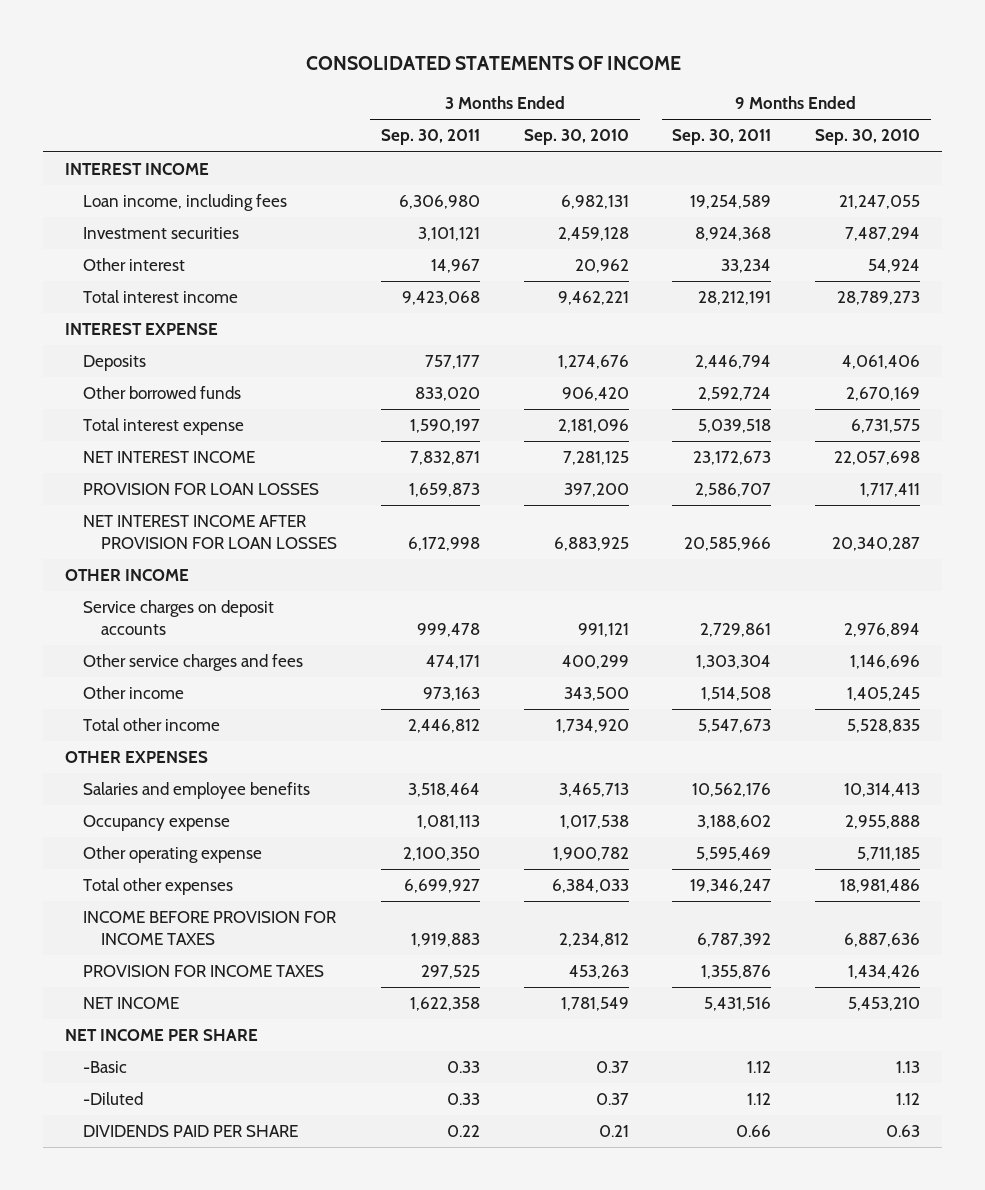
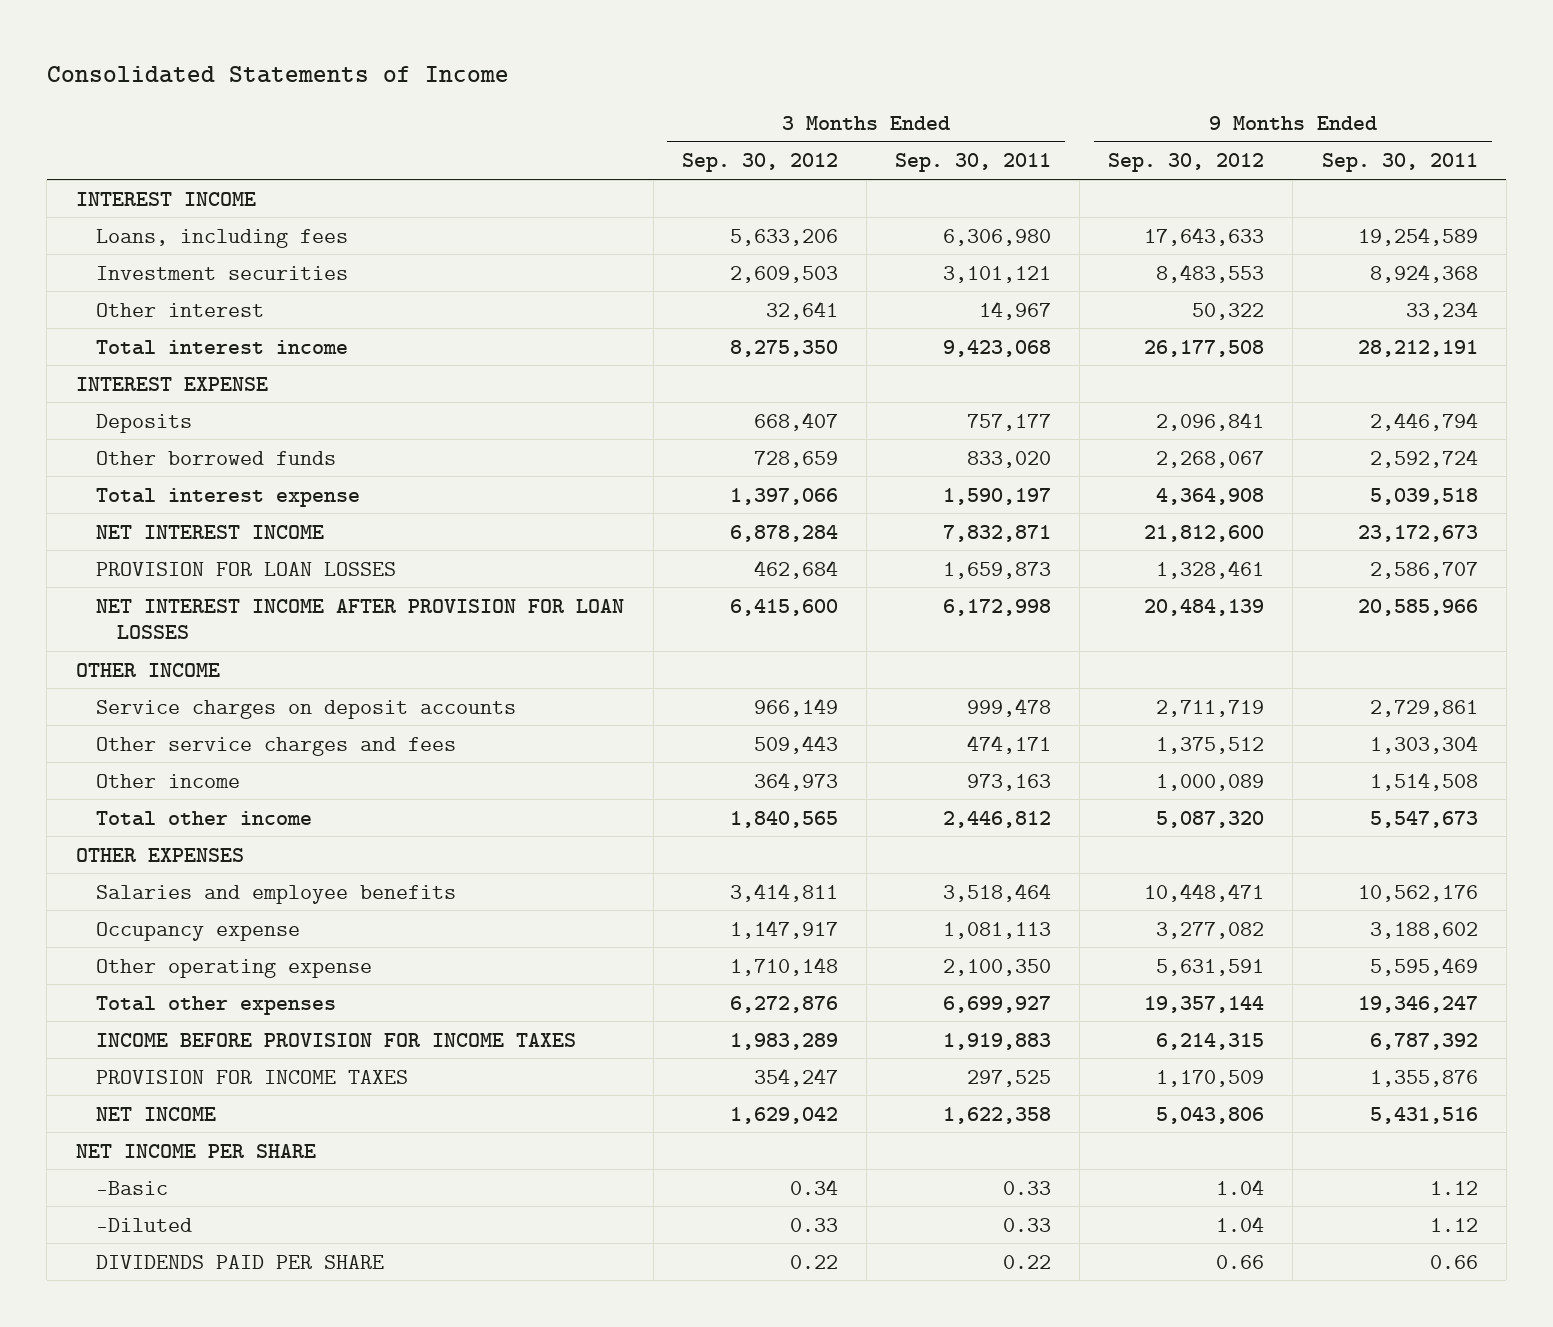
- CONSOLIDATED STATEMENTS OF INCOME
+ Consolidated Statements of Income
- | 3 Months Ended Sep. 30, 2011 | 3 Months Ended Sep. 30, 2010 | 9 Months Ended Sep. 30, 2011 | 9 Months Ended Sep. 30, 2010
+ | 3 Months Ended Sep. 30, 2012 | 3 Months Ended Sep. 30, 2011 | 9 Months Ended Sep. 30, 2012 | 9 Months Ended Sep. 30, 2011
- Loan income, including fees | 6,306,980 | 6,982,131 | 19,254,589 | 21,247,055
+ Loans, including fees | 5,633,206 | 6,306,980 | 17,643,633 | 19,254,589

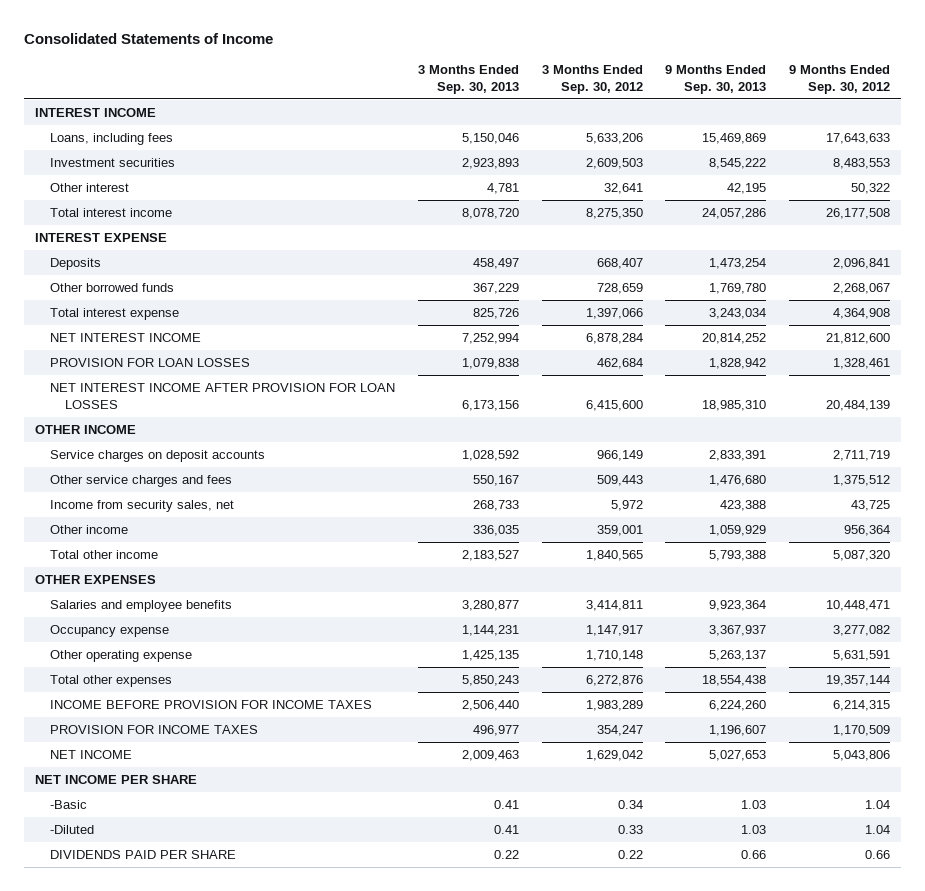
- | 3 Months Ended Sep. 30, 2012 | 3 Months Ended Sep. 30, 2011 | 9 Months Ended Sep. 30, 2012 | 9 Months Ended Sep. 30, 2011
+ | 3 Months Ended Sep. 30, 2013 | 3 Months Ended Sep. 30, 2012 | 9 Months Ended Sep. 30, 2013 | 9 Months Ended Sep. 30, 2012
- Other income | 364,973 | 973,163 | 1,000,089 | 1,514,508
+ Income from security sales, net | 268,733 | 5,972 | 423,388 | 43,725
+ Other income | 336,035 | 359,001 | 1,059,929 | 956,364

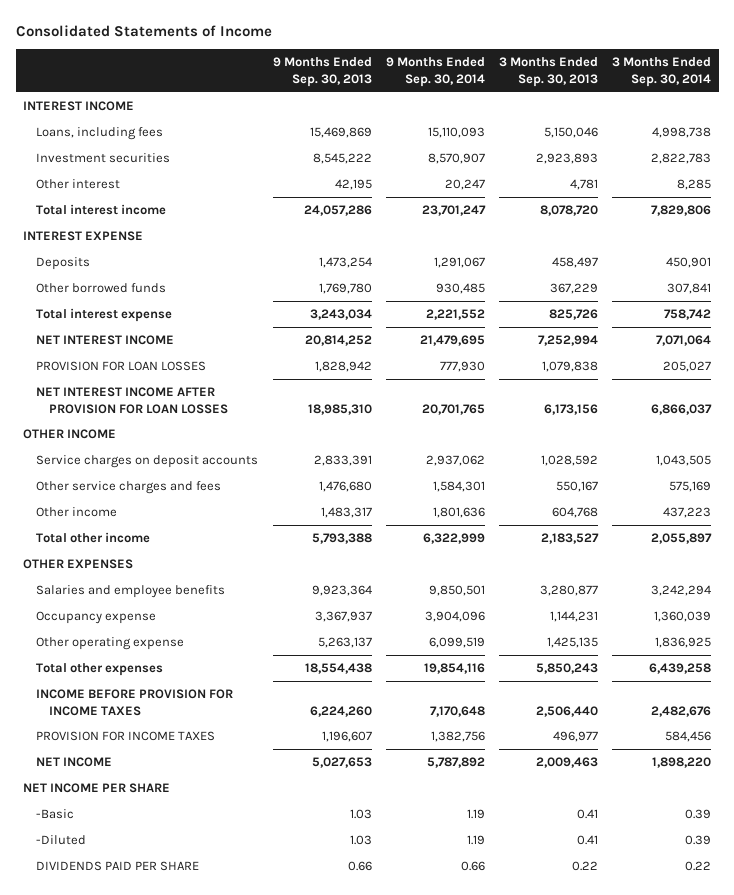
- | 3 Months Ended Sep. 30, 2013 | 3 Months Ended Sep. 30, 2012 | 9 Months Ended Sep. 30, 2013 | 9 Months Ended Sep. 30, 2012
+ | 9 Months Ended Sep. 30, 2013 | 9 Months Ended Sep. 30, 2014 | 3 Months Ended Sep. 30, 2013 | 3 Months Ended Sep. 30, 2014
- Income from security sales, net | 268,733 | 5,972 | 423,388 | 43,725
- Other income | 336,035 | 359,001 | 1,059,929 | 956,364
+ Other income | 1,483,317 | 1,801,636 | 604,768 | 437,223

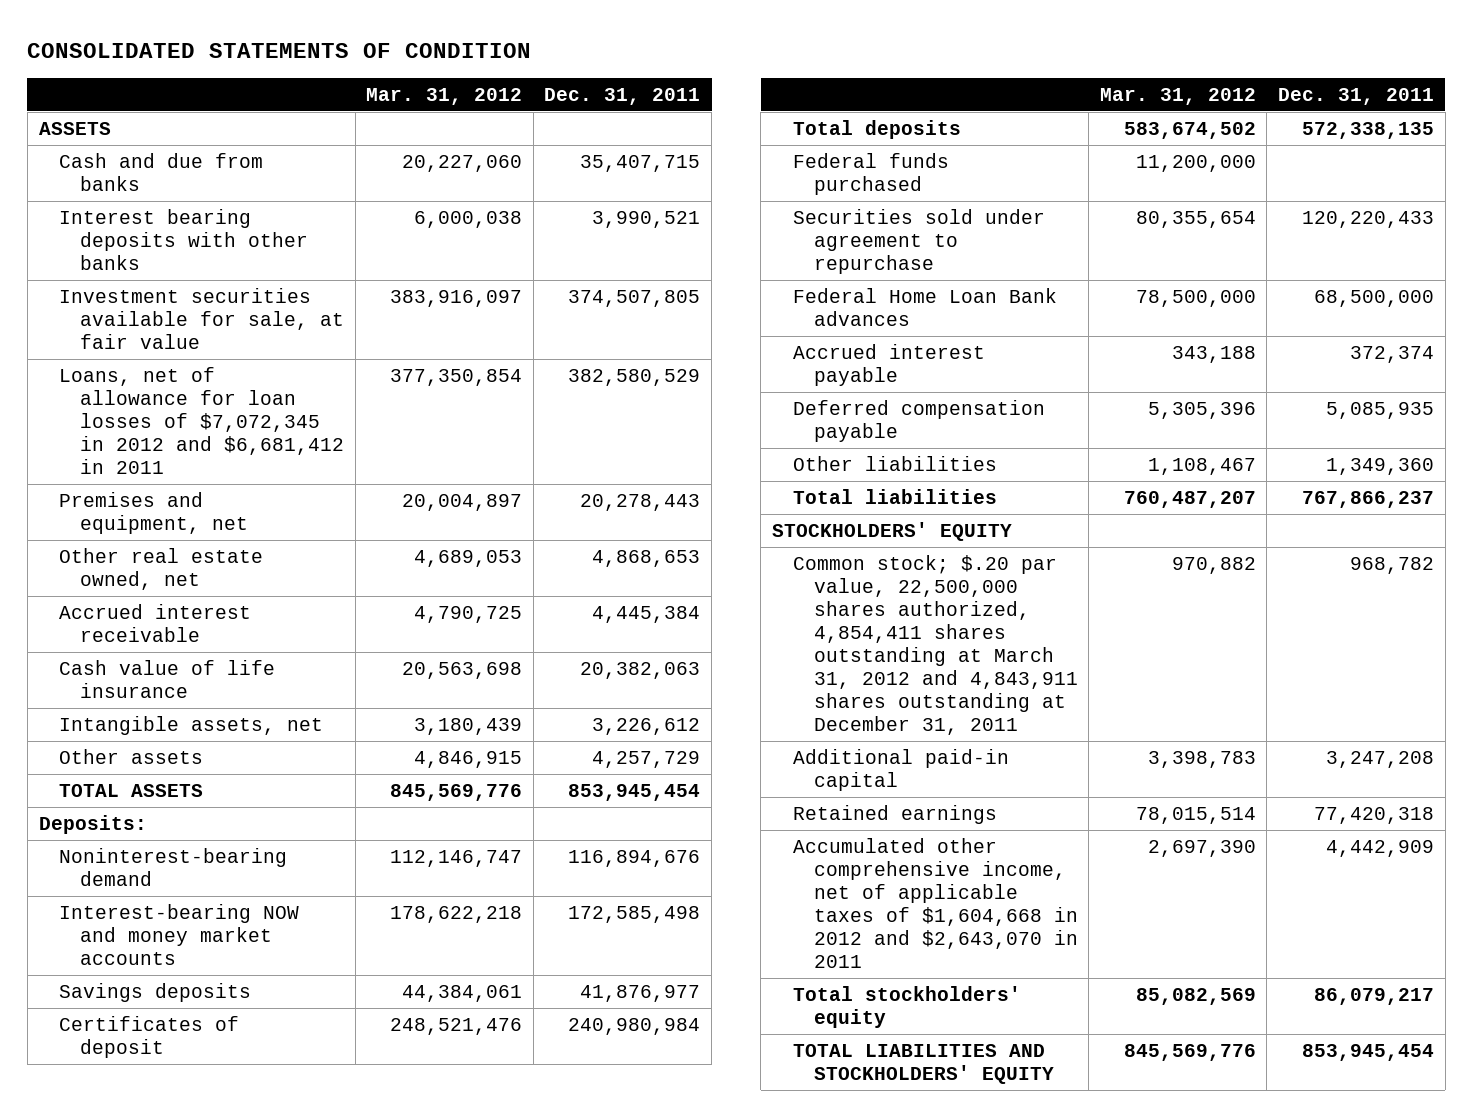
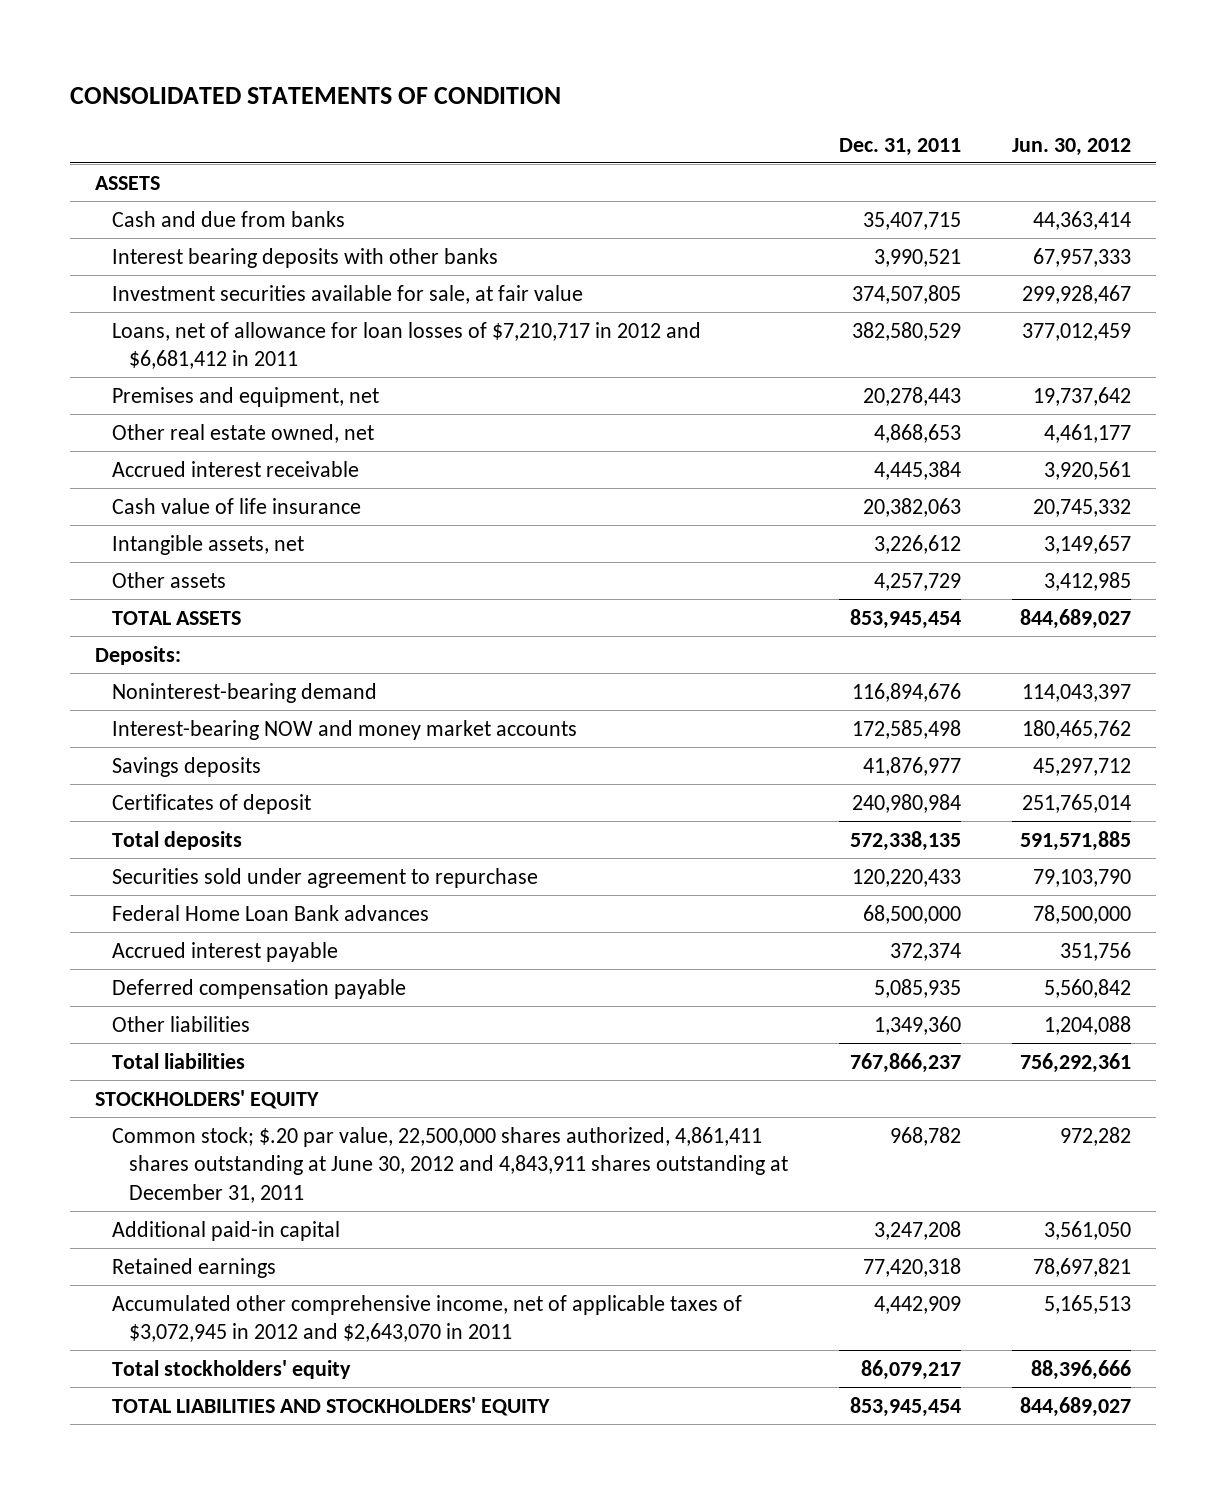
- | Mar. 31, 2012 | Dec. 31, 2011
+ | Dec. 31, 2011 | Jun. 30, 2012
- Loans, net of allowance for loan losses of $7,072,345 in 2012 and $6,681,412 in 2011 | 377,350,854 | 382,580,529
+ Loans, net of allowance for loan losses of $7,210,717 in 2012 and $6,681,412 in 2011 | 382,580,529 | 377,012,459
- Federal funds purchased | 11,200,000 |
- Common stock; $.20 par value, 22,500,000 shares authorized, 4,854,411 shares outstanding at March 31, 2012 and 4,843,911 shares outstanding at December 31, 2011 | 970,882 | 968,782
+ Common stock; $.20 par value, 22,500,000 shares authorized, 4,861,411 shares outstanding at June 30, 2012 and 4,843,911 shares outstanding at December 31, 2011 | 968,782 | 972,282
- Accumulated other comprehensive income, net of applicable taxes of $1,604,668 in 2012 and $2,643,070 in 2011 | 2,697,390 | 4,442,909
+ Accumulated other comprehensive income, net of applicable taxes of $3,072,945 in 2012 and $2,643,070 in 2011 | 4,442,909 | 5,165,513

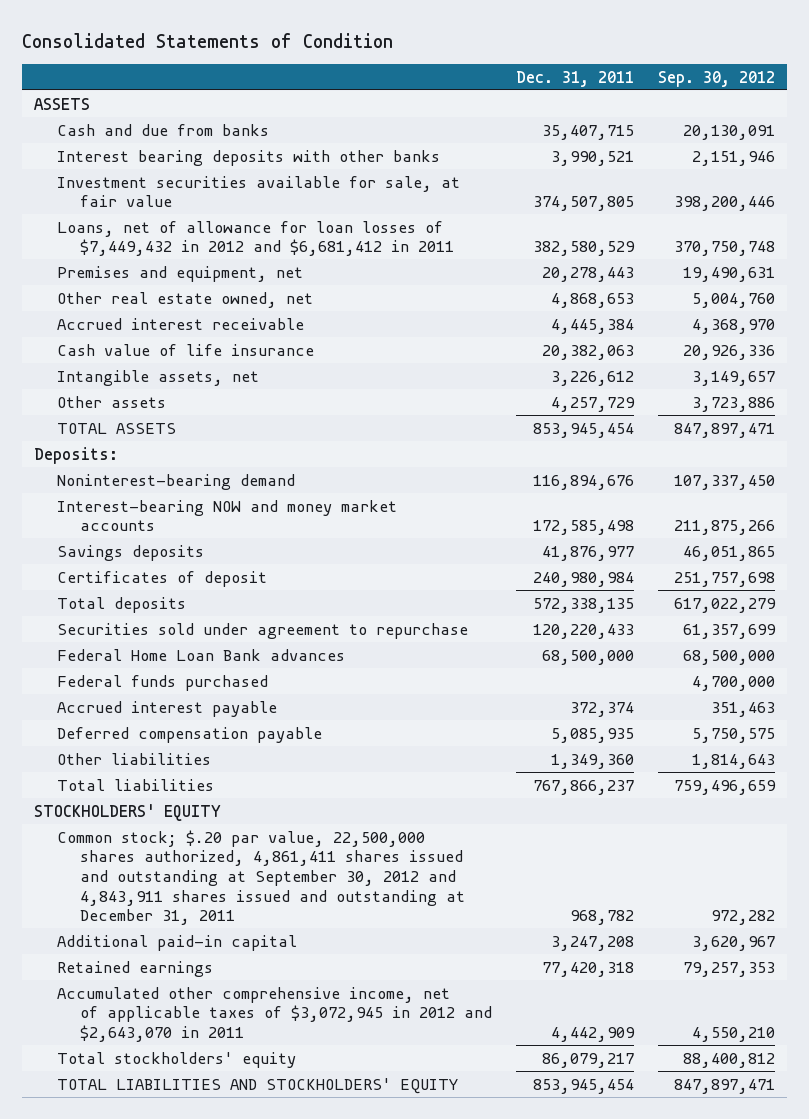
- CONSOLIDATED STATEMENTS OF CONDITION
+ Consolidated Statements of Condition
- | Dec. 31, 2011 | Jun. 30, 2012
+ | Dec. 31, 2011 | Sep. 30, 2012
- Loans, net of allowance for loan losses of $7,210,717 in 2012 and $6,681,412 in 2011 | 382,580,529 | 377,012,459
+ Loans, net of allowance for loan losses of $7,449,432 in 2012 and $6,681,412 in 2011 | 382,580,529 | 370,750,748
+ Federal funds purchased | | 4,700,000
- Common stock; $.20 par value, 22,500,000 shares authorized, 4,861,411 shares outstanding at June 30, 2012 and 4,843,911 shares outstanding at December 31, 2011 | 968,782 | 972,282
+ Common stock; $.20 par value, 22,500,000 shares authorized, 4,861,411 shares issued and outstanding at September 30, 2012 and 4,843,911 shares issued and outstanding at December 31, 2011 | 968,782 | 972,282

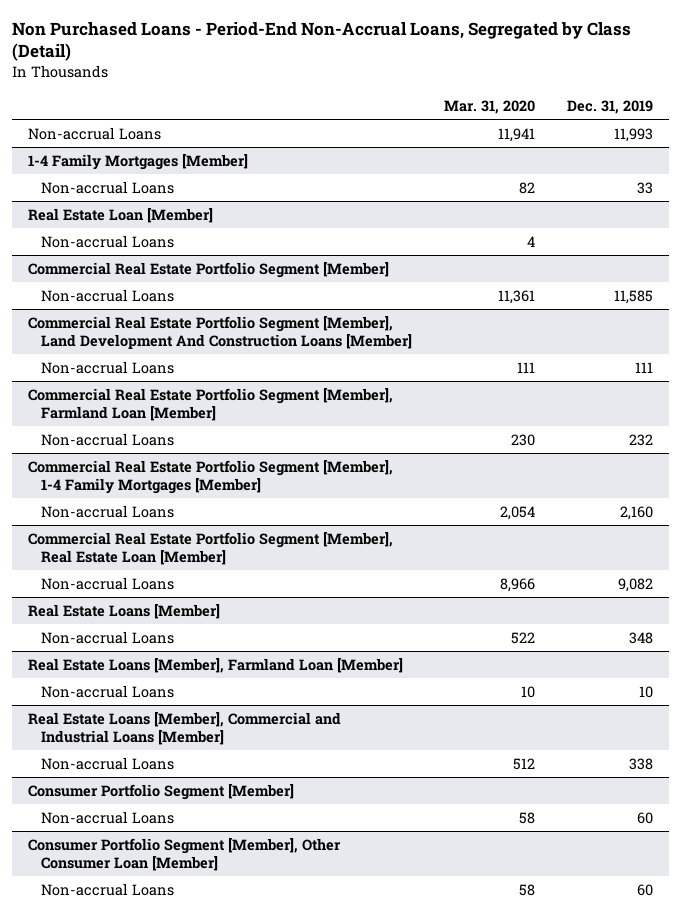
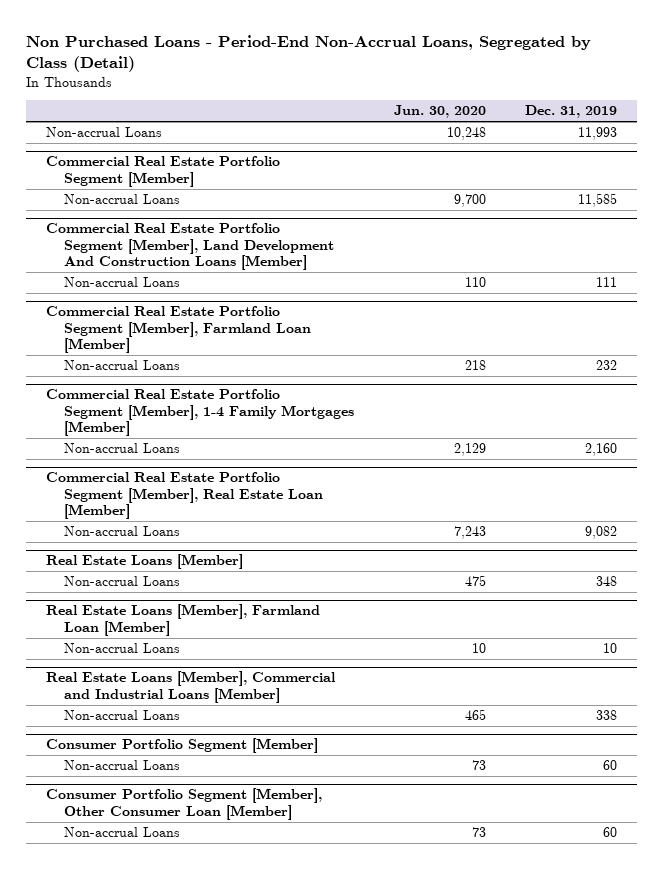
- | Mar. 31, 2020 | Dec. 31, 2019
+ | Jun. 30, 2020 | Dec. 31, 2019
- 1-4 Family Mortgages [Member]
- Non-accrual Loans | 82 | 33
- Real Estate Loan [Member]
- Non-accrual Loans | 4 |

